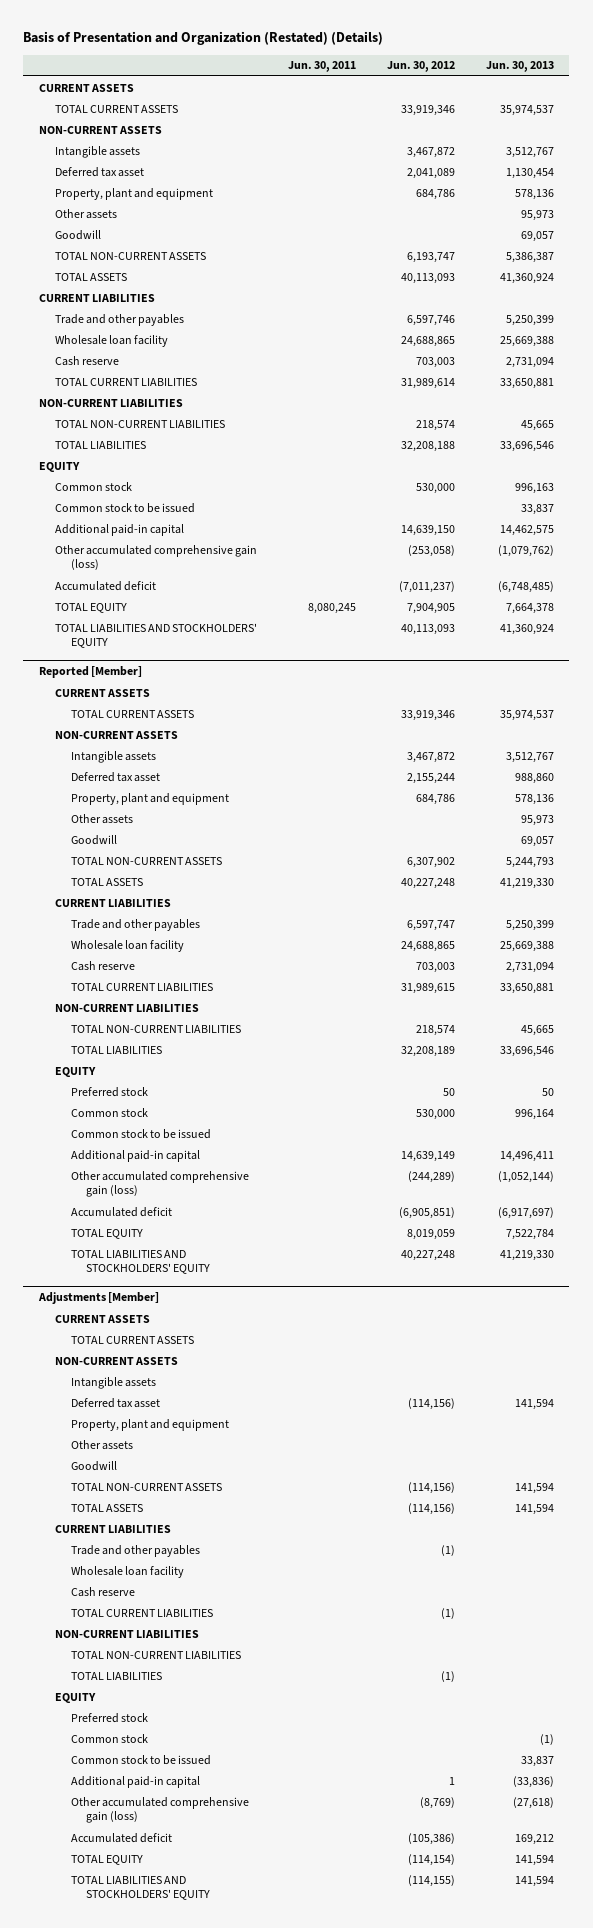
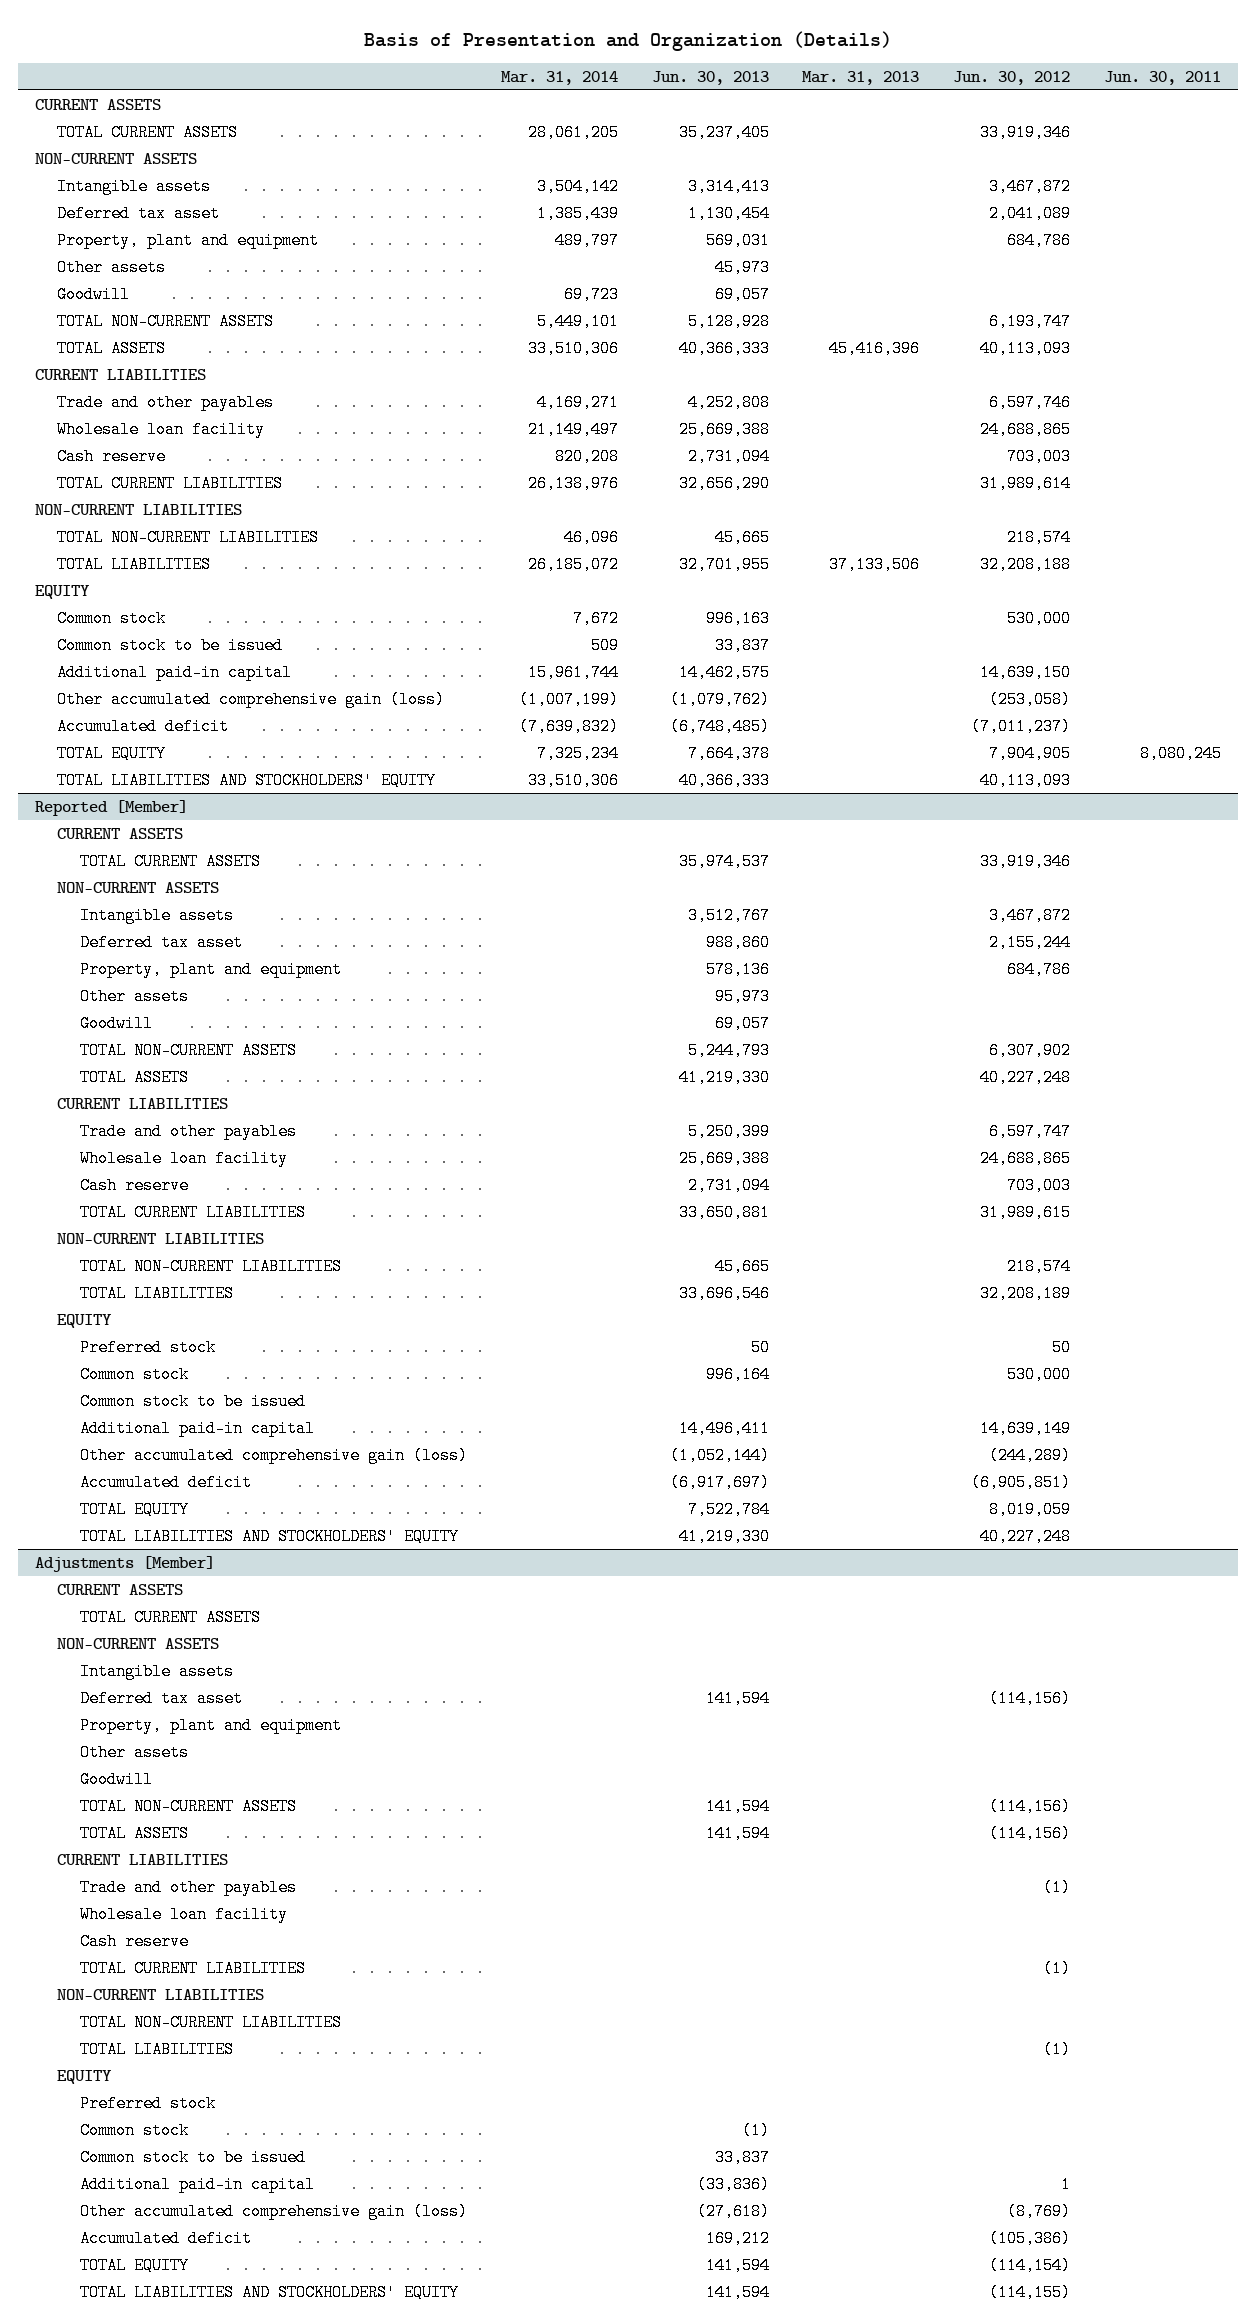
- Basis of Presentation and Organization (Restated) (Details)
+ Basis of Presentation and Organization (Details)
- | Jun. 30, 2011 | Jun. 30, 2012 | Jun. 30, 2013
+ | Mar. 31, 2014 | Jun. 30, 2013 | Mar. 31, 2013 | Jun. 30, 2012 | Jun. 30, 2011
- TOTAL CURRENT ASSETS | | 33,919,346 | 35,974,537
+ TOTAL CURRENT ASSETS | 28,061,205 | 35,237,405 | | 33,919,346 |
- Intangible assets | | 3,467,872 | 3,512,767
+ Intangible assets | 3,504,142 | 3,314,413 | | 3,467,872 |
- Property, plant and equipment | | 684,786 | 578,136
- Other assets | | | 95,973
+ Property, plant and equipment | 489,797 | 569,031 | | 684,786 |
+ Other assets | | 45,973 | | |
- TOTAL NON-CURRENT ASSETS | | 6,193,747 | 5,386,387
- TOTAL ASSETS | | 40,113,093 | 41,360,924
+ TOTAL NON-CURRENT ASSETS | 5,449,101 | 5,128,928 | | 6,193,747 |
+ TOTAL ASSETS | 33,510,306 | 40,366,333 | 45,416,396 | 40,113,093 |
- Trade and other payables | | 6,597,746 | 5,250,399
+ Trade and other payables | 4,169,271 | 4,252,808 | | 6,597,746 |
- TOTAL CURRENT LIABILITIES | | 31,989,614 | 33,650,881
+ TOTAL CURRENT LIABILITIES | 26,138,976 | 32,656,290 | | 31,989,614 |
- TOTAL LIABILITIES | | 32,208,188 | 33,696,546
+ TOTAL LIABILITIES | 26,185,072 | 32,701,955 | 37,133,506 | 32,208,188 |
- TOTAL LIABILITIES AND STOCKHOLDERS' EQUITY | | 40,113,093 | 41,360,924
+ TOTAL LIABILITIES AND STOCKHOLDERS' EQUITY | 33,510,306 | 40,366,333 | | 40,113,093 |

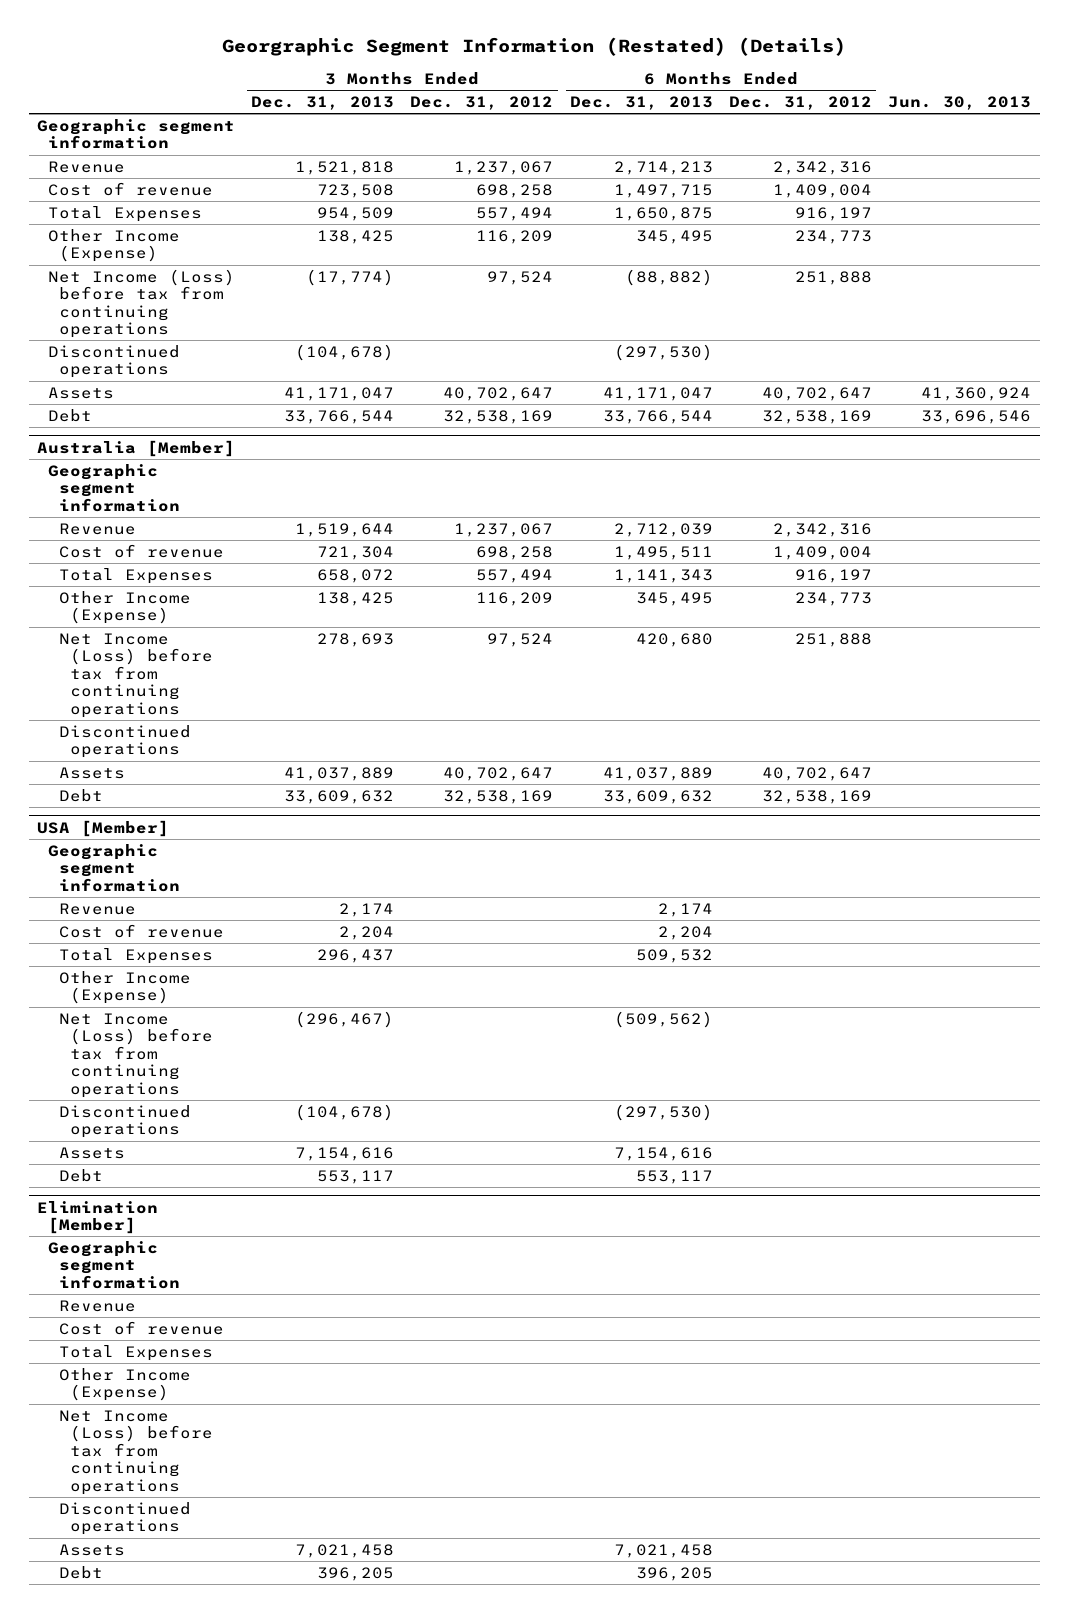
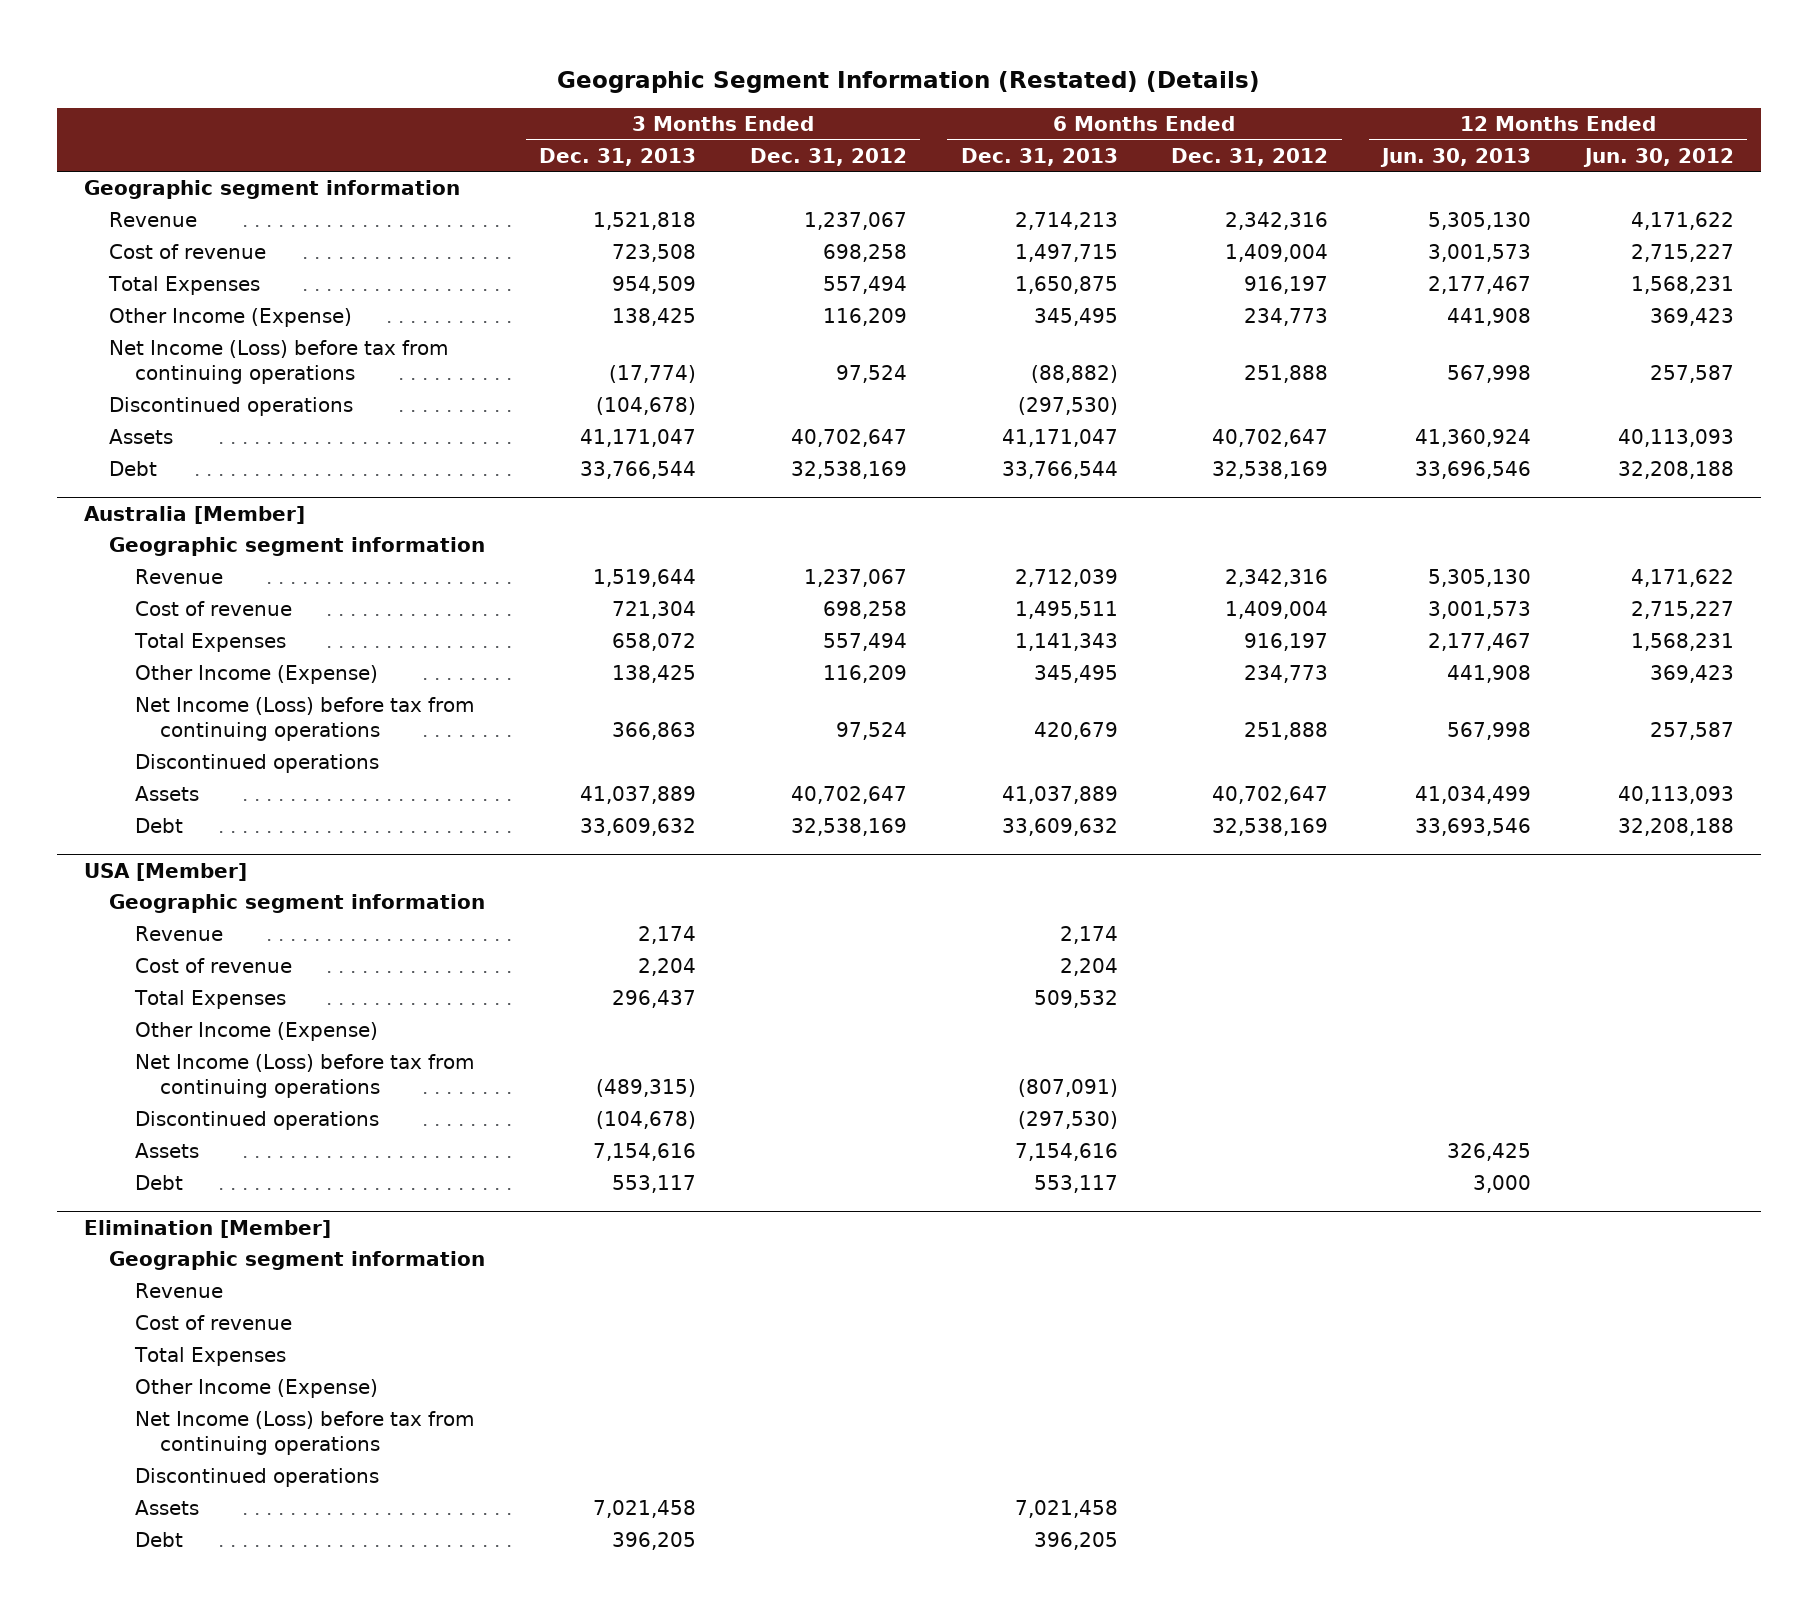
- Georgraphic Segment Information (Restated) (Details)
+ Geographic Segment Information (Restated) (Details)
- | 3 Months Ended Dec. 31, 2013 | 3 Months Ended Dec. 31, 2012 | 6 Months Ended Dec. 31, 2013 | 6 Months Ended Dec. 31, 2012 | Jun. 30, 2013
+ | 3 Months Ended Dec. 31, 2013 | 3 Months Ended Dec. 31, 2012 | 6 Months Ended Dec. 31, 2013 | 6 Months Ended Dec. 31, 2012 | 12 Months Ended Jun. 30, 2013 | 12 Months Ended Jun. 30, 2012
@ Australia [Member]
- Net Income (Loss) before tax from continuing operations | 278,693 | 97,524 | 420,680 | 251,888 |
+ Net Income (Loss) before tax from continuing operations | 366,863 | 97,524 | 420,679 | 251,888 | 567,998 | 257,587
@ USA [Member]
- Net Income (Loss) before tax from continuing operations | (296,467) | | (509,562) | |
+ Net Income (Loss) before tax from continuing operations | (489,315) | | (807,091) | | |

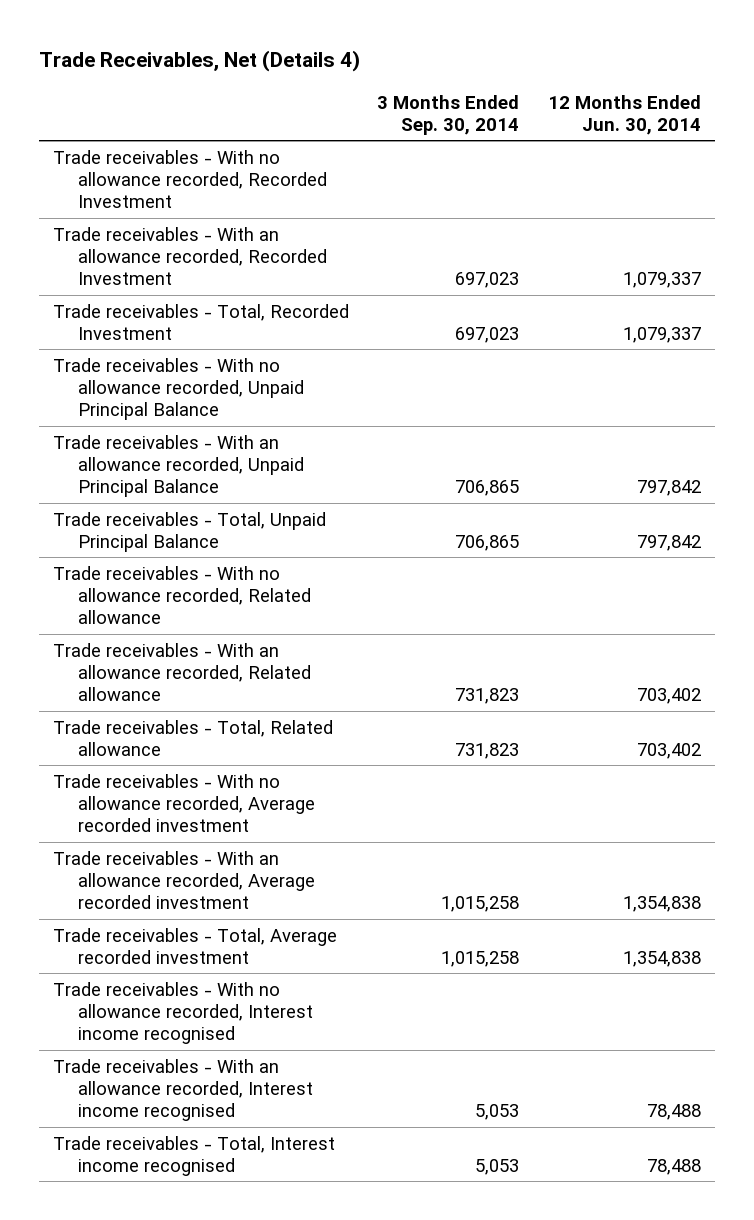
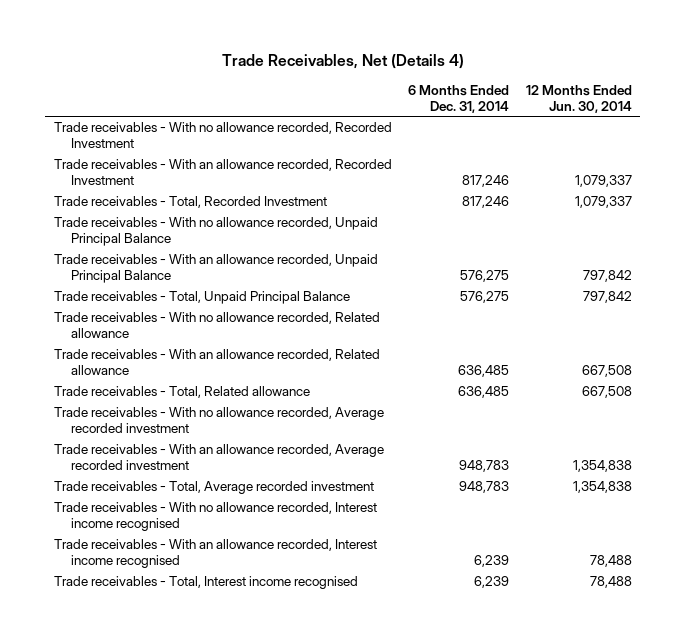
- | 3 Months Ended Sep. 30, 2014 | 12 Months Ended Jun. 30, 2014
+ | 6 Months Ended Dec. 31, 2014 | 12 Months Ended Jun. 30, 2014
- Trade receivables - With an allowance recorded, Related allowance | 731,823 | 703,402
- Trade receivables - Total, Related allowance | 731,823 | 703,402
+ Trade receivables - With an allowance recorded, Related allowance | 636,485 | 667,508
+ Trade receivables - Total, Related allowance | 636,485 | 667,508

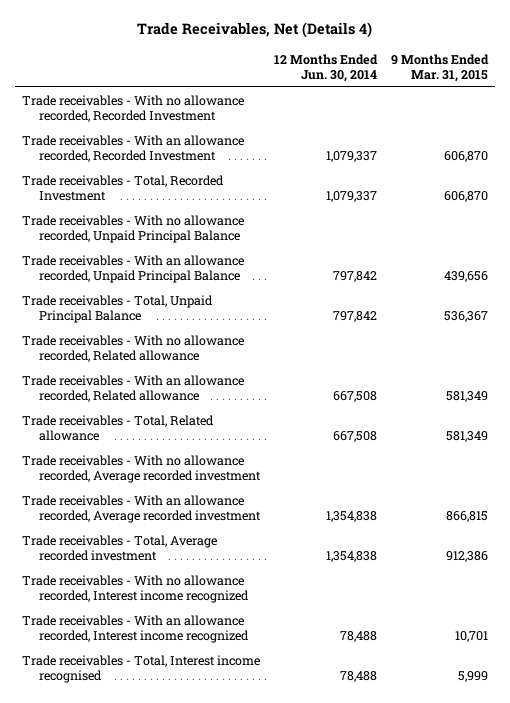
- | 6 Months Ended Dec. 31, 2014 | 12 Months Ended Jun. 30, 2014
+ | 12 Months Ended Jun. 30, 2014 | 9 Months Ended Mar. 31, 2015
- Trade receivables - With no allowance recorded, Interest income recognised
- Trade receivables - With an allowance recorded, Interest income recognised | 6,239 | 78,488
+ Trade receivables - With no allowance recorded, Interest income recognized
+ Trade receivables - With an allowance recorded, Interest income recognized | 78,488 | 10,701

